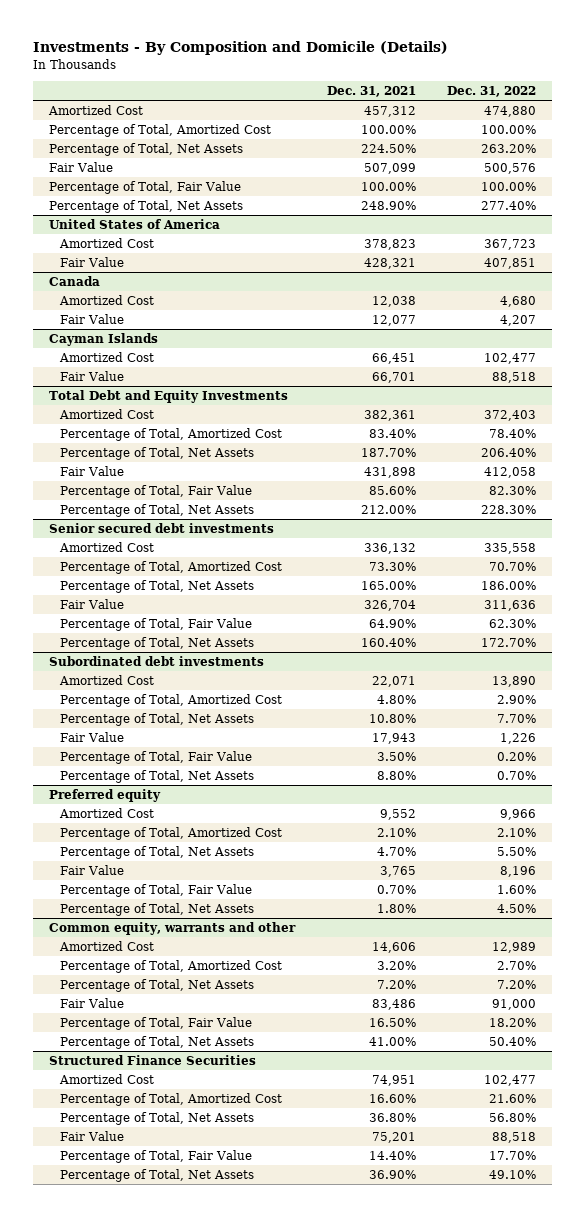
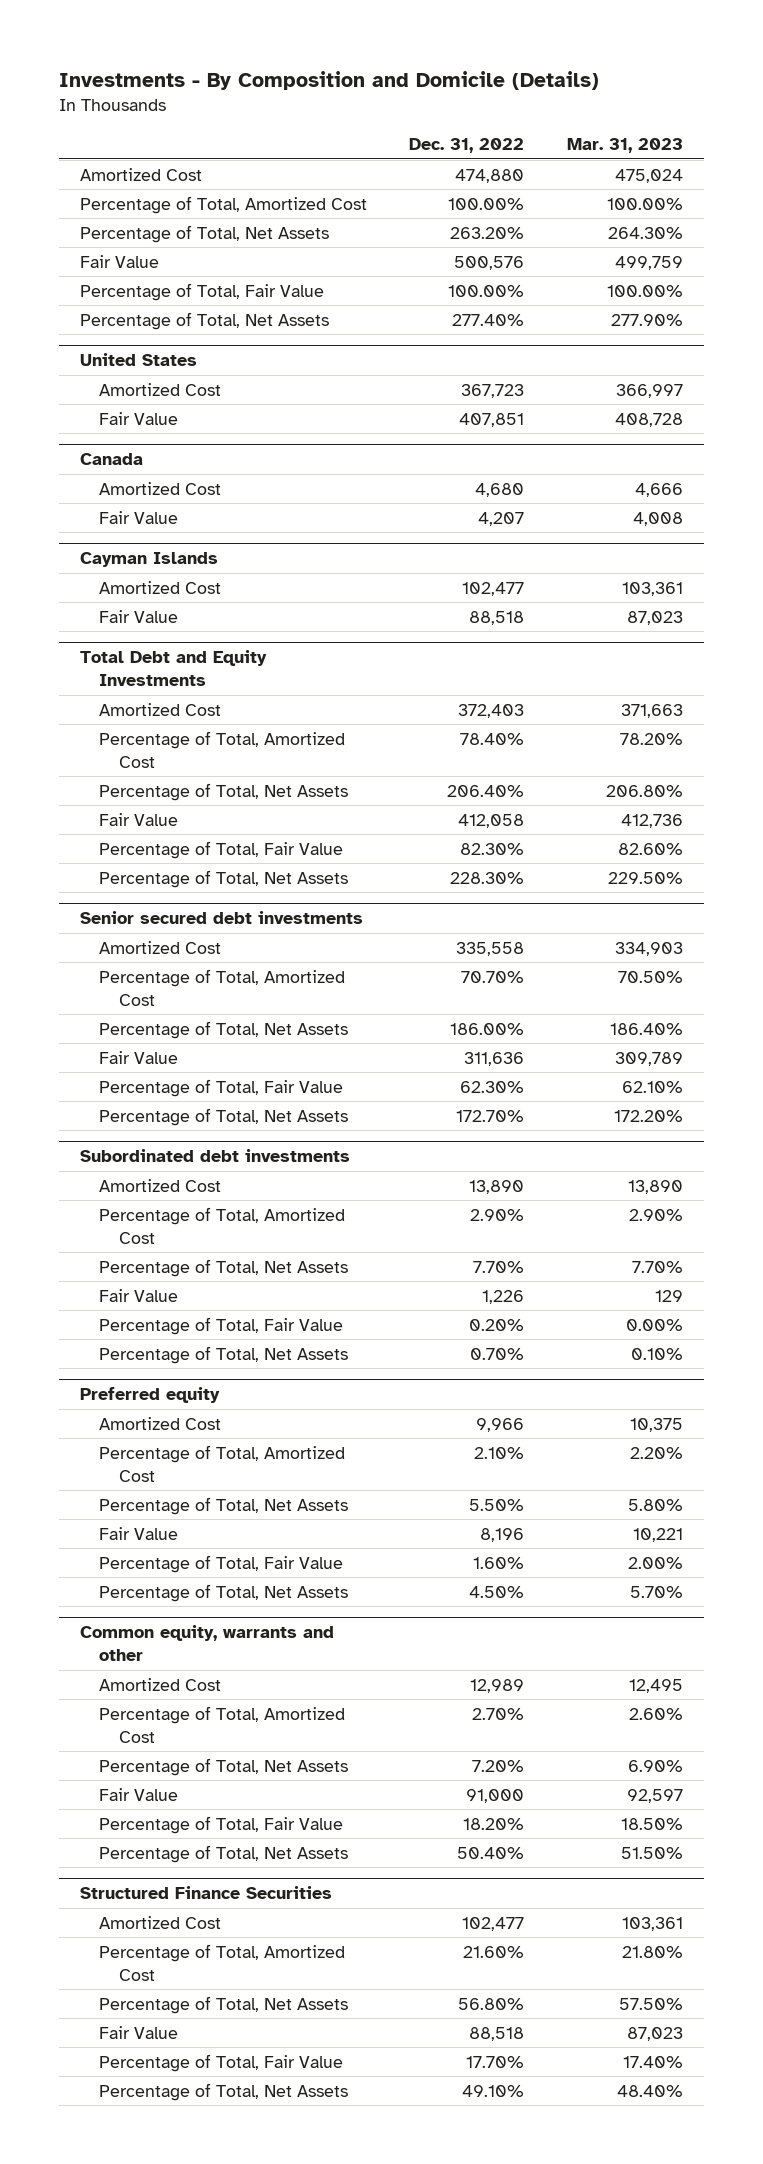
- | Dec. 31, 2021 | Dec. 31, 2022
+ | Dec. 31, 2022 | Mar. 31, 2023
- United States of America
+ United States

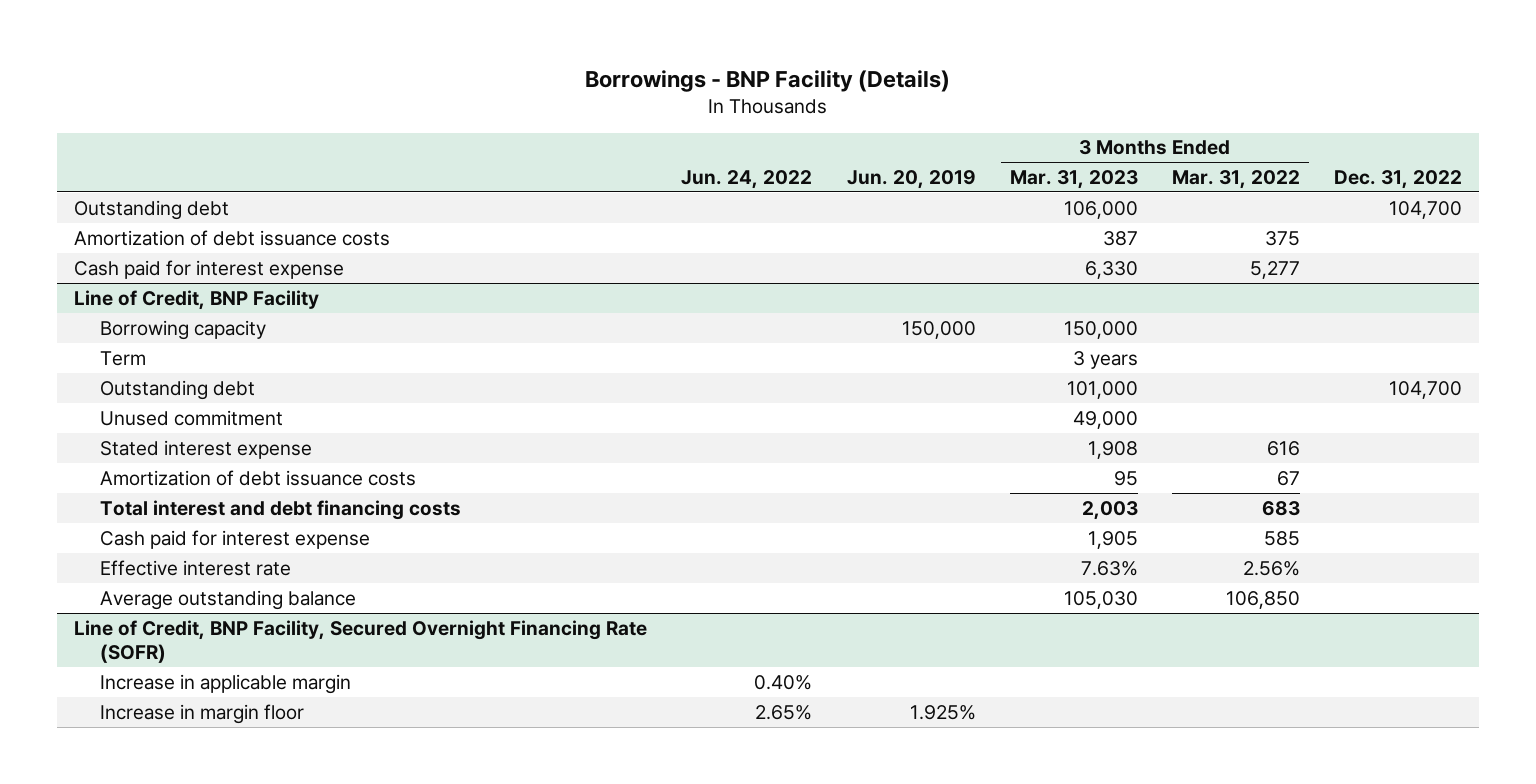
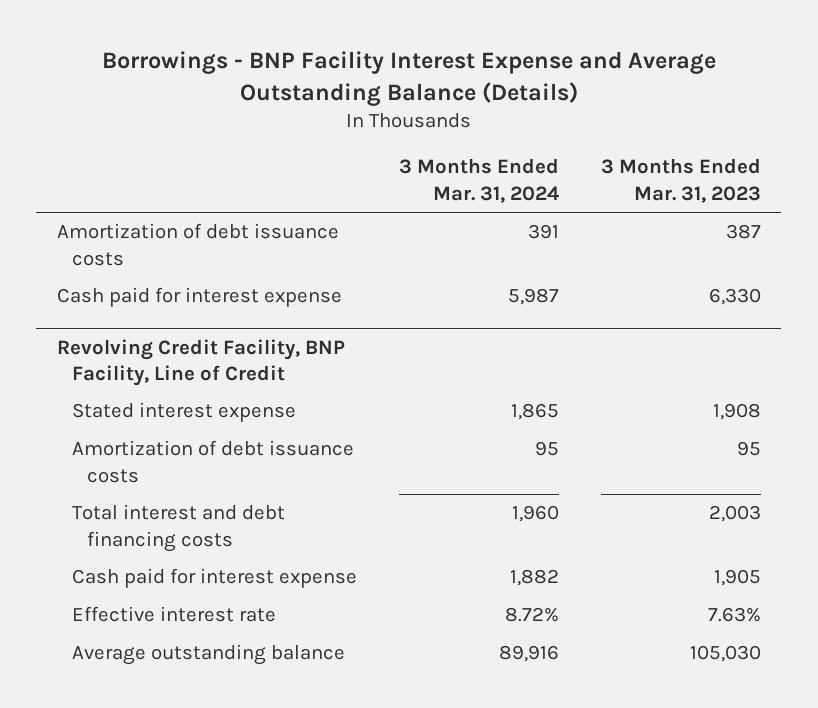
- Borrowings - BNP Facility (Details)
+ Borrowings - BNP Facility Interest Expense and Average Outstanding Balance (Details)
- | Jun. 24, 2022 | Jun. 20, 2019 | 3 Months Ended Mar. 31, 2023 | 3 Months Ended Mar. 31, 2022 | Dec. 31, 2022
+ | 3 Months Ended Mar. 31, 2024 | 3 Months Ended Mar. 31, 2023
- Outstanding debt | | | 106,000 | | 104,700
- Line of Credit, BNP Facility
- Borrowing capacity | | 150,000 | 150,000 | |
- Term | | | 3 years | |
- Outstanding debt | | | 101,000 | | 104,700
- Unused commitment | | | 49,000 | |
+ Revolving Credit Facility, BNP Facility, Line of Credit
- Line of Credit, BNP Facility, Secured Overnight Financing Rate (SOFR)
- Increase in applicable margin | 0.40% | | | |
- Increase in margin floor | 2.65% | 1.925% | | |

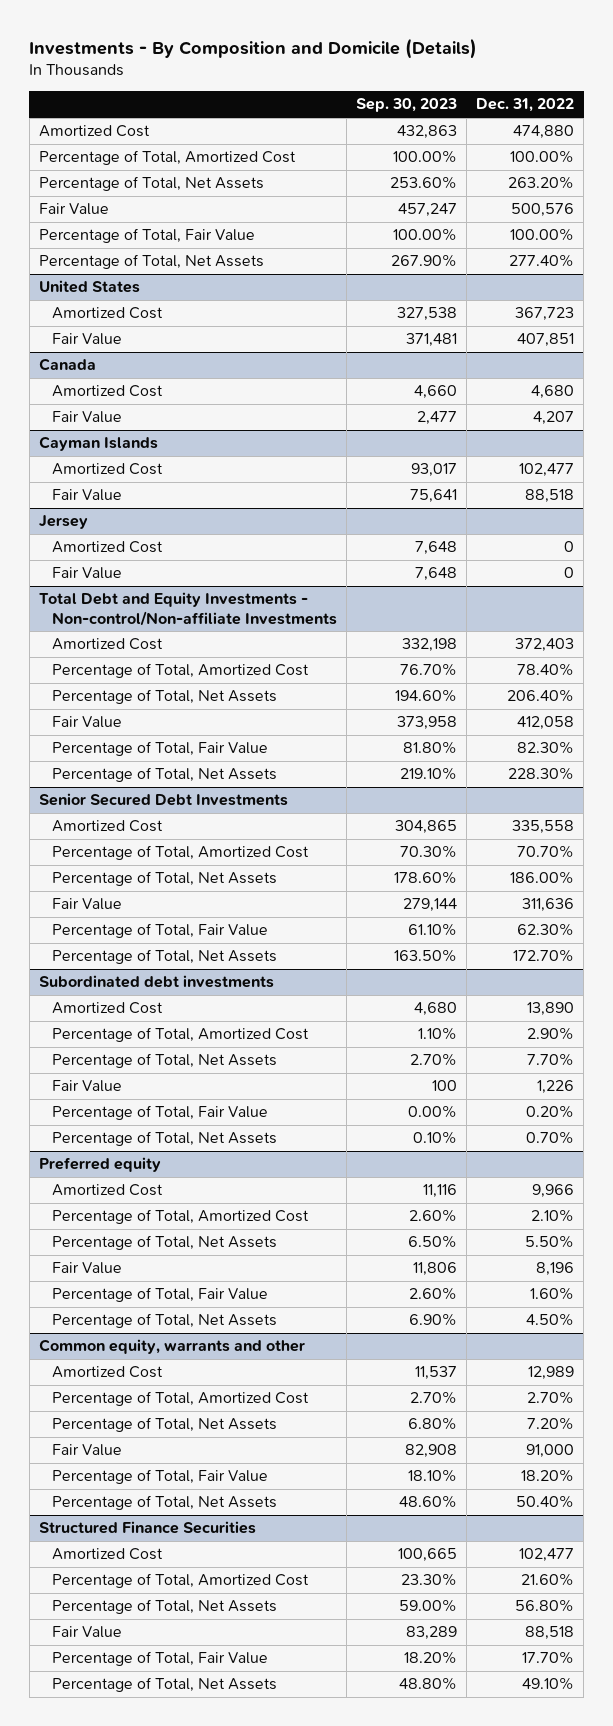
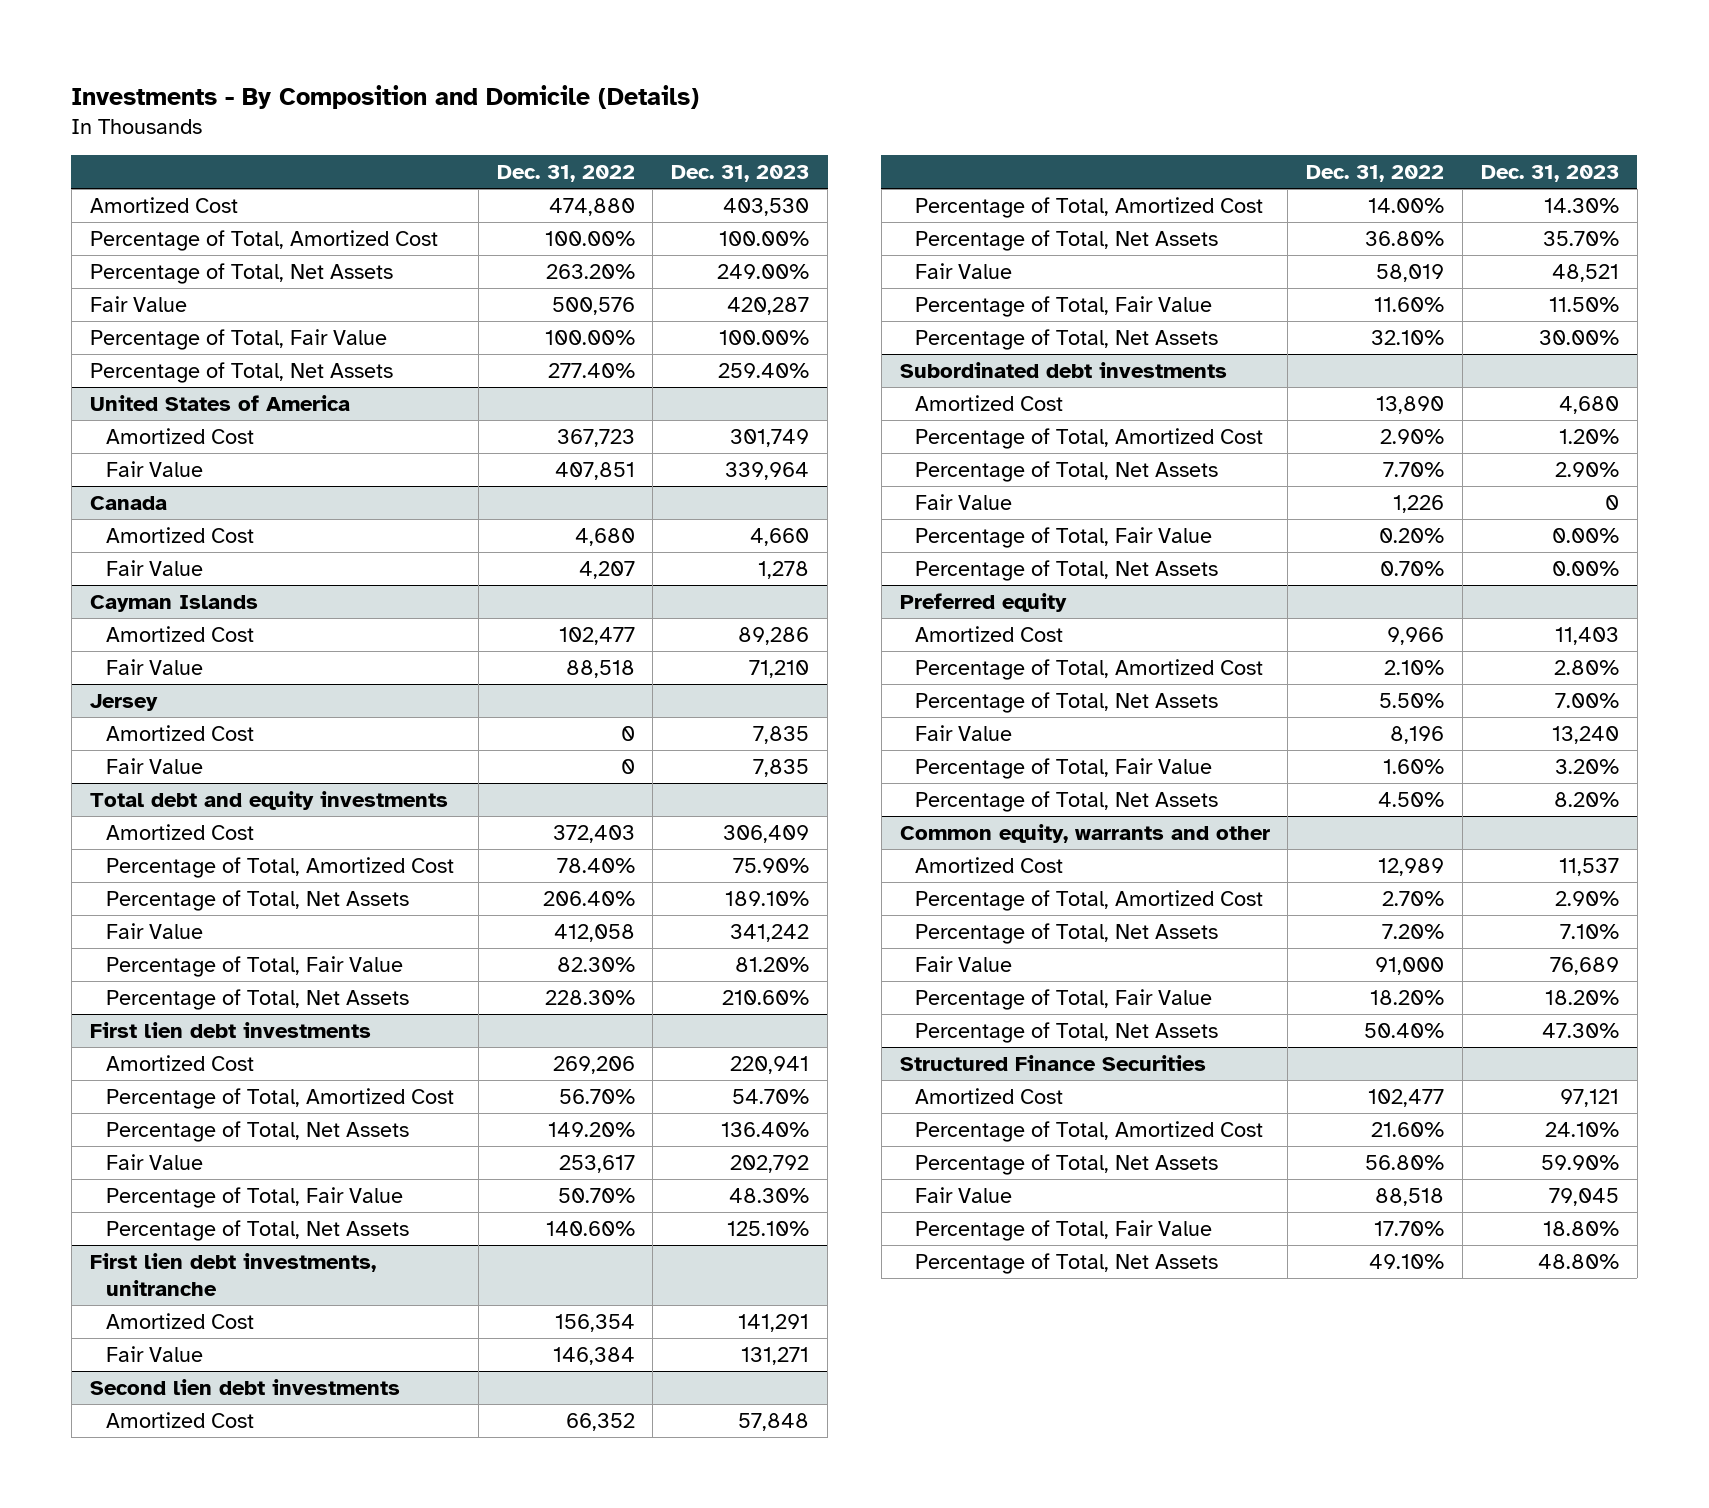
- | Sep. 30, 2023 | Dec. 31, 2022
+ | Dec. 31, 2022 | Dec. 31, 2023
- United States
+ United States of America
- Total Debt and Equity Investments - Non-control/Non-affiliate Investments
+ Total debt and equity investments
- Senior Secured Debt Investments
- Amortized Cost | 304,865 | 335,558
- Percentage of Total, Amortized Cost | 70.30% | 70.70%
- Percentage of Total, Net Assets | 178.60% | 186.00%
- Fair Value | 279,144 | 311,636
- Percentage of Total, Fair Value | 61.10% | 62.30%
- Percentage of Total, Net Assets | 163.50% | 172.70%
+ First lien debt investments
+ Amortized Cost | 269,206 | 220,941
+ Percentage of Total, Amortized Cost | 56.70% | 54.70%
+ Percentage of Total, Net Assets | 149.20% | 136.40%
+ Fair Value | 253,617 | 202,792
+ Percentage of Total, Fair Value | 50.70% | 48.30%
+ Percentage of Total, Net Assets | 140.60% | 125.10%
+ First lien debt investments, unitranche
+ Amortized Cost | 156,354 | 141,291
+ Fair Value | 146,384 | 131,271
+ Second lien debt investments
+ Amortized Cost | 66,352 | 57,848
+ Percentage of Total, Amortized Cost | 14.00% | 14.30%
+ Percentage of Total, Net Assets | 36.80% | 35.70%
+ Fair Value | 58,019 | 48,521
+ Percentage of Total, Fair Value | 11.60% | 11.50%
+ Percentage of Total, Net Assets | 32.10% | 30.00%

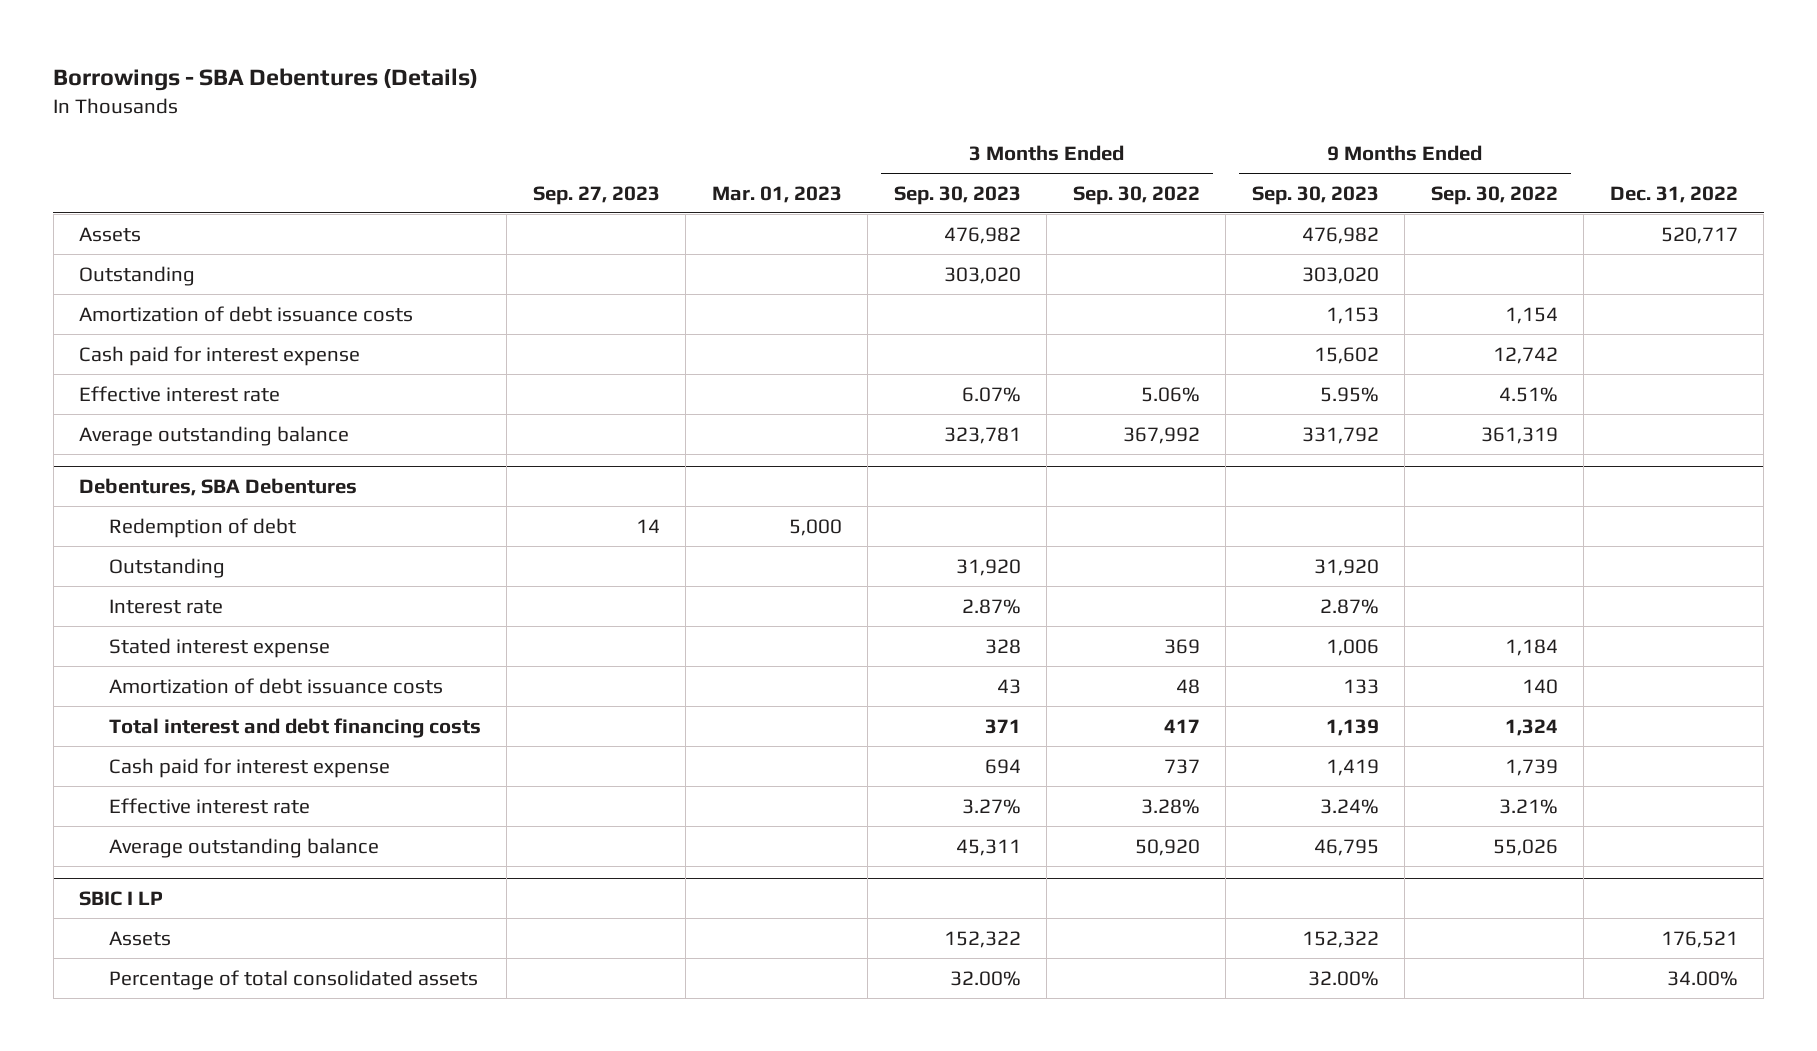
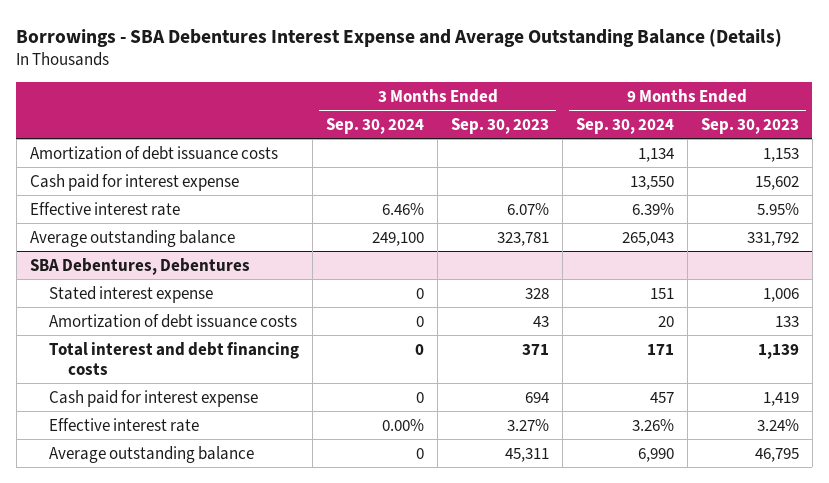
- Borrowings - SBA Debentures (Details)
+ Borrowings - SBA Debentures Interest Expense and Average Outstanding Balance (Details)
- | Sep. 27, 2023 | Mar. 01, 2023 | 3 Months Ended Sep. 30, 2023 | 3 Months Ended Sep. 30, 2022 | 9 Months Ended Sep. 30, 2023 | 9 Months Ended Sep. 30, 2022 | Dec. 31, 2022
+ | 3 Months Ended Sep. 30, 2024 | 3 Months Ended Sep. 30, 2023 | 9 Months Ended Sep. 30, 2024 | 9 Months Ended Sep. 30, 2023
- Assets | | | 476,982 | | 476,982 | | 520,717
- Outstanding | | | 303,020 | | 303,020 | |
- Debentures, SBA Debentures
- Redemption of debt | 14 | 5,000 | | | | |
- Outstanding | | | 31,920 | | 31,920 | |
- Interest rate | | | 2.87% | | 2.87% | |
+ SBA Debentures, Debentures
- SBIC I LP
- Assets | | | 152,322 | | 152,322 | | 176,521
- Percentage of total consolidated assets | | | 32.00% | | 32.00% | | 34.00%

